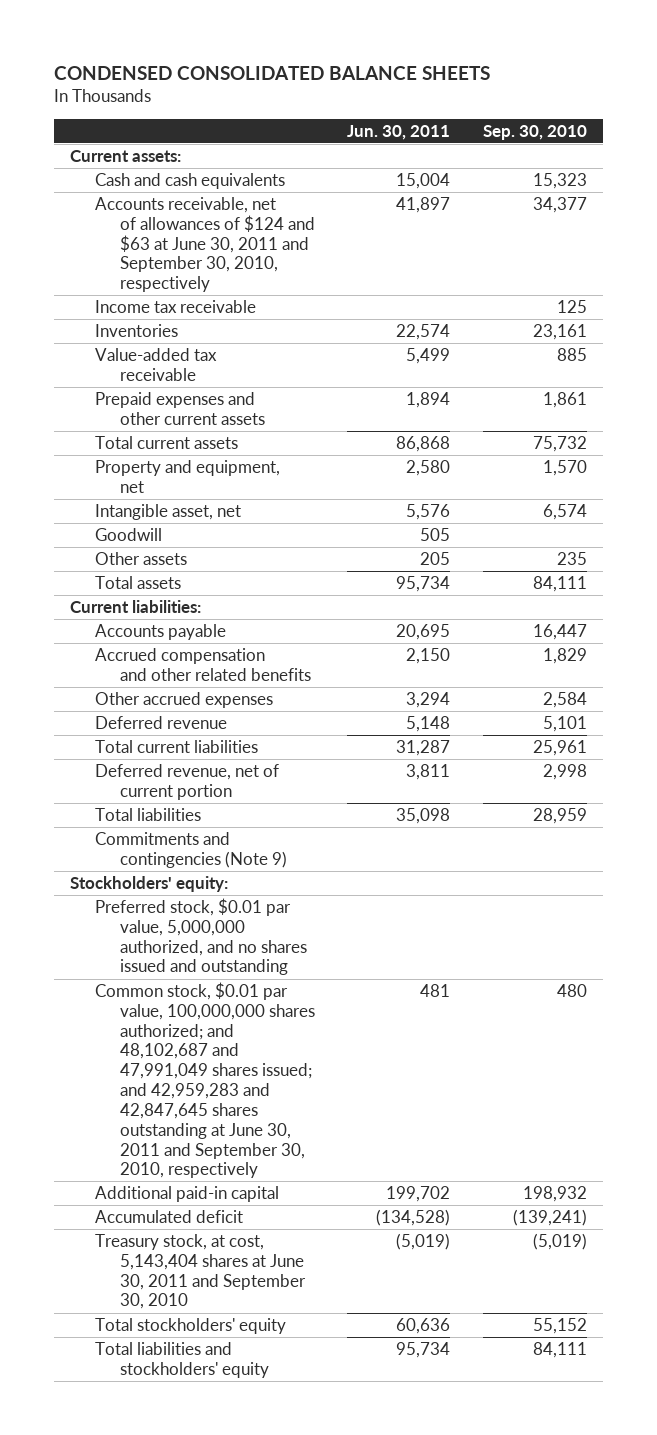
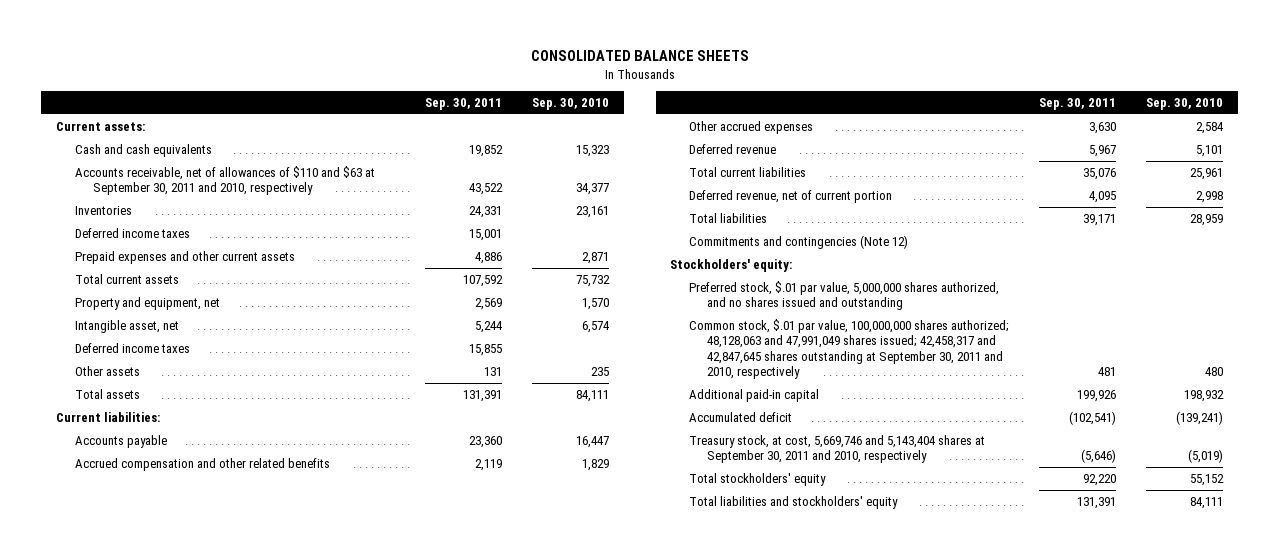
- CONDENSED CONSOLIDATED BALANCE SHEETS
+ CONSOLIDATED BALANCE SHEETS
- | Jun. 30, 2011 | Sep. 30, 2010
+ | Sep. 30, 2011 | Sep. 30, 2010
- Accounts receivable, net of allowances of $124 and $63 at June 30, 2011 and September 30, 2010, respectively | 41,897 | 34,377
- Income tax receivable | | 125
+ Accounts receivable, net of allowances of $110 and $63 at September 30, 2011 and 2010, respectively | 43,522 | 34,377
- Value-added tax receivable | 5,499 | 885
- Prepaid expenses and other current assets | 1,894 | 1,861
+ Deferred income taxes | 15,001 |
+ Prepaid expenses and other current assets | 4,886 | 2,871
- Goodwill | 505 |
+ Deferred income taxes | 15,855 |
- Commitments and contingencies (Note 9)
+ Commitments and contingencies (Note 12)
- Preferred stock, $0.01 par value, 5,000,000 authorized, and no shares issued and outstanding
- Common stock, $0.01 par value, 100,000,000 shares authorized; and 48,102,687 and 47,991,049 shares issued; and 42,959,283 and 42,847,645 shares outstanding at June 30, 2011 and September 30, 2010, respectively | 481 | 480
+ Preferred stock, $.01 par value, 5,000,000 shares authorized, and no shares issued and outstanding
+ Common stock, $.01 par value, 100,000,000 shares authorized; 48,128,063 and 47,991,049 shares issued; 42,458,317 and 42,847,645 shares outstanding at September 30, 2011 and 2010, respectively | 481 | 480
- Treasury stock, at cost, 5,143,404 shares at June 30, 2011 and September 30, 2010 | (5,019) | (5,019)
+ Treasury stock, at cost, 5,669,746 and 5,143,404 shares at September 30, 2011 and 2010, respectively | (5,646) | (5,019)

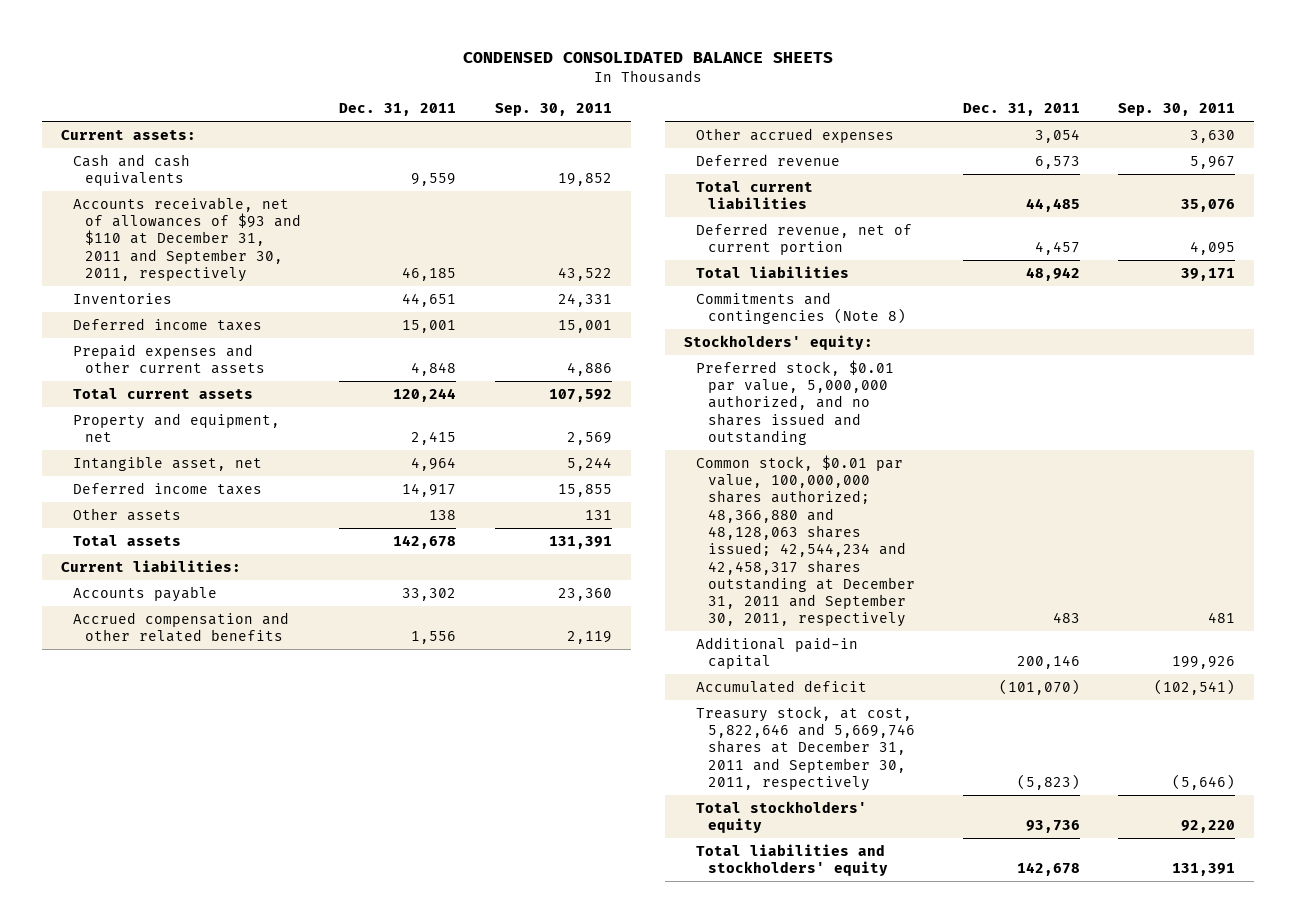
- CONSOLIDATED BALANCE SHEETS
+ CONDENSED CONSOLIDATED BALANCE SHEETS
- | Sep. 30, 2011 | Sep. 30, 2010
+ | Dec. 31, 2011 | Sep. 30, 2011
- Accounts receivable, net of allowances of $110 and $63 at September 30, 2011 and 2010, respectively | 43,522 | 34,377
+ Accounts receivable, net of allowances of $93 and $110 at December 31, 2011 and September 30, 2011, respectively | 46,185 | 43,522
- Commitments and contingencies (Note 12)
+ Commitments and contingencies (Note 8)
- Preferred stock, $.01 par value, 5,000,000 shares authorized, and no shares issued and outstanding
- Common stock, $.01 par value, 100,000,000 shares authorized; 48,128,063 and 47,991,049 shares issued; 42,458,317 and 42,847,645 shares outstanding at September 30, 2011 and 2010, respectively | 481 | 480
+ Preferred stock, $0.01 par value, 5,000,000 authorized, and no shares issued and outstanding
+ Common stock, $0.01 par value, 100,000,000 shares authorized; 48,366,880 and 48,128,063 shares issued; 42,544,234 and 42,458,317 shares outstanding at December 31, 2011 and September 30, 2011, respectively | 483 | 481
- Treasury stock, at cost, 5,669,746 and 5,143,404 shares at September 30, 2011 and 2010, respectively | (5,646) | (5,019)
+ Treasury stock, at cost, 5,822,646 and 5,669,746 shares at December 31, 2011 and September 30, 2011, respectively | (5,823) | (5,646)

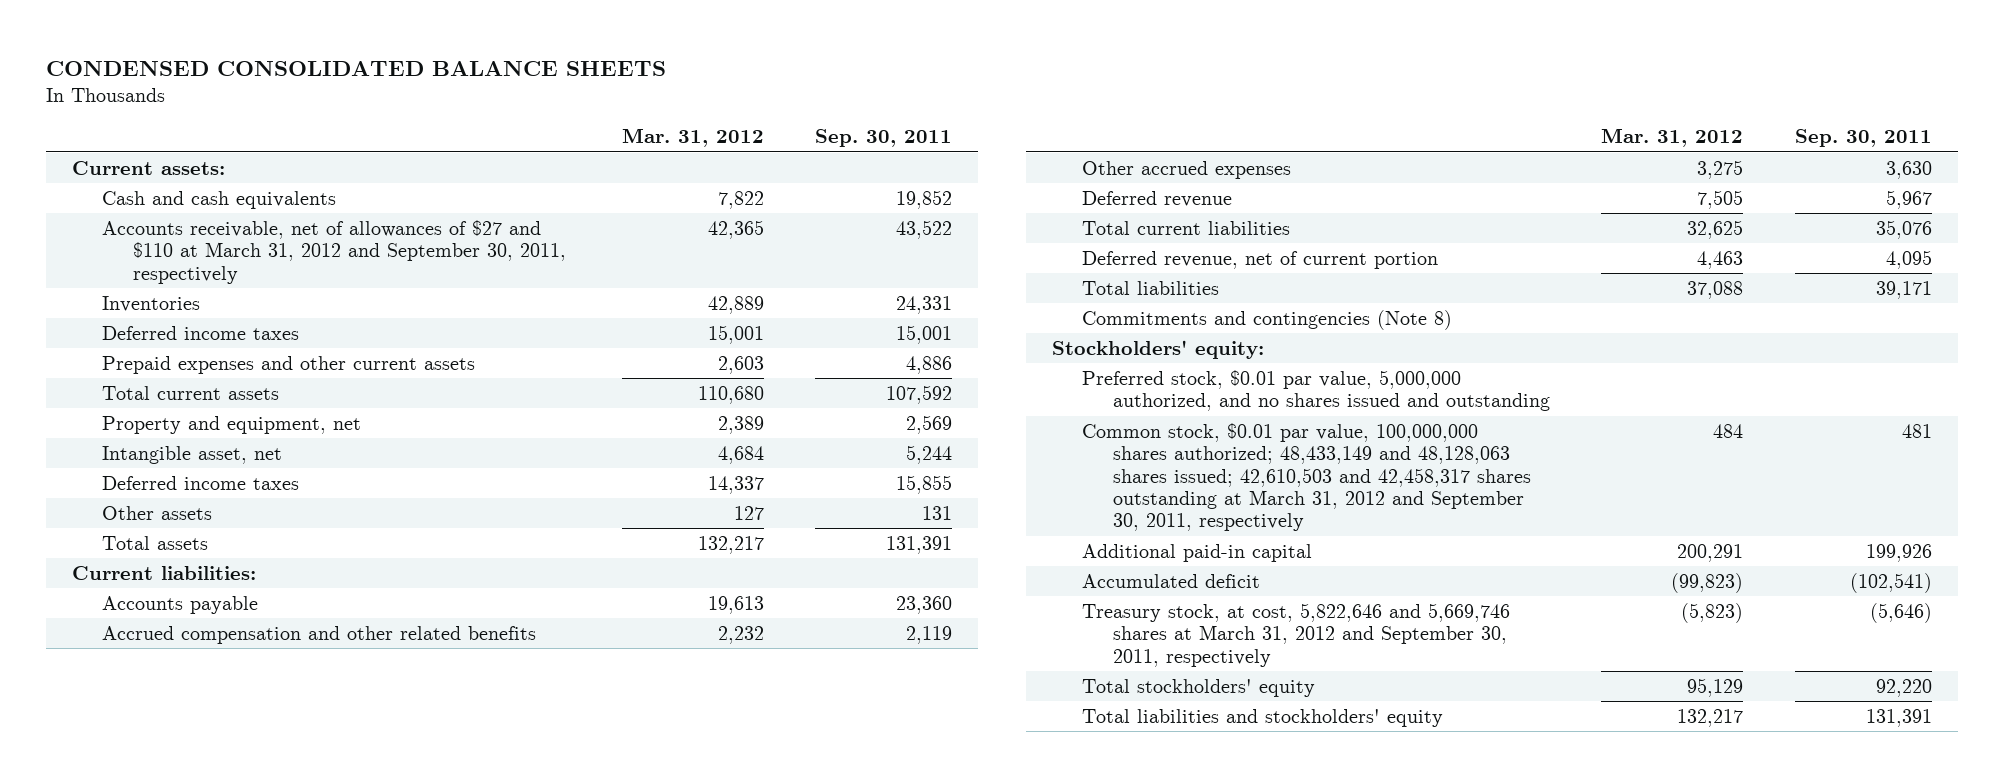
- | Dec. 31, 2011 | Sep. 30, 2011
+ | Mar. 31, 2012 | Sep. 30, 2011
- Accounts receivable, net of allowances of $93 and $110 at December 31, 2011 and September 30, 2011, respectively | 46,185 | 43,522
+ Accounts receivable, net of allowances of $27 and $110 at March 31, 2012 and September 30, 2011, respectively | 42,365 | 43,522
- Common stock, $0.01 par value, 100,000,000 shares authorized; 48,366,880 and 48,128,063 shares issued; 42,544,234 and 42,458,317 shares outstanding at December 31, 2011 and September 30, 2011, respectively | 483 | 481
+ Common stock, $0.01 par value, 100,000,000 shares authorized; 48,433,149 and 48,128,063 shares issued; 42,610,503 and 42,458,317 shares outstanding at March 31, 2012 and September 30, 2011, respectively | 484 | 481
- Treasury stock, at cost, 5,822,646 and 5,669,746 shares at December 31, 2011 and September 30, 2011, respectively | (5,823) | (5,646)
+ Treasury stock, at cost, 5,822,646 and 5,669,746 shares at March 31, 2012 and September 30, 2011, respectively | (5,823) | (5,646)

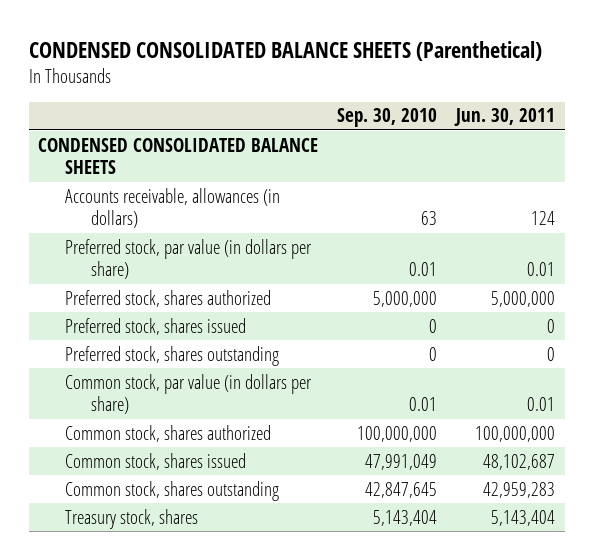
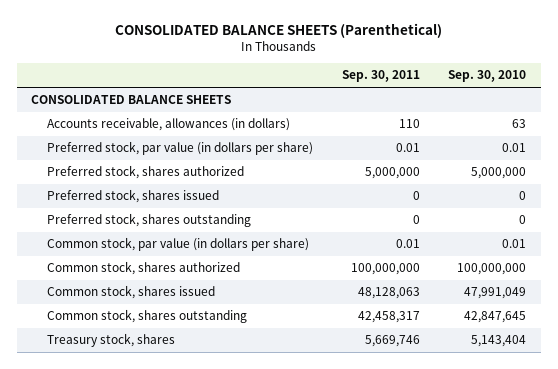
- CONDENSED CONSOLIDATED BALANCE SHEETS (Parenthetical)
+ CONSOLIDATED BALANCE SHEETS (Parenthetical)
- | Sep. 30, 2010 | Jun. 30, 2011
+ | Sep. 30, 2011 | Sep. 30, 2010
- CONDENSED CONSOLIDATED BALANCE SHEETS
+ CONSOLIDATED BALANCE SHEETS

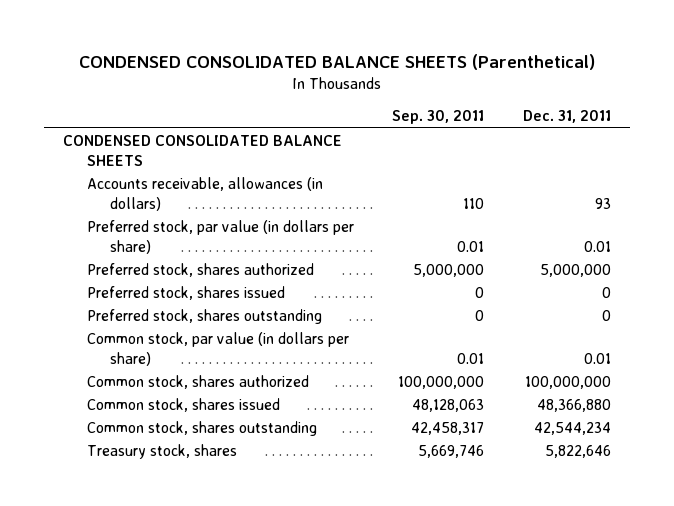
- CONSOLIDATED BALANCE SHEETS (Parenthetical)
+ CONDENSED CONSOLIDATED BALANCE SHEETS (Parenthetical)
- | Sep. 30, 2011 | Sep. 30, 2010
+ | Sep. 30, 2011 | Dec. 31, 2011
- CONSOLIDATED BALANCE SHEETS
+ CONDENSED CONSOLIDATED BALANCE SHEETS

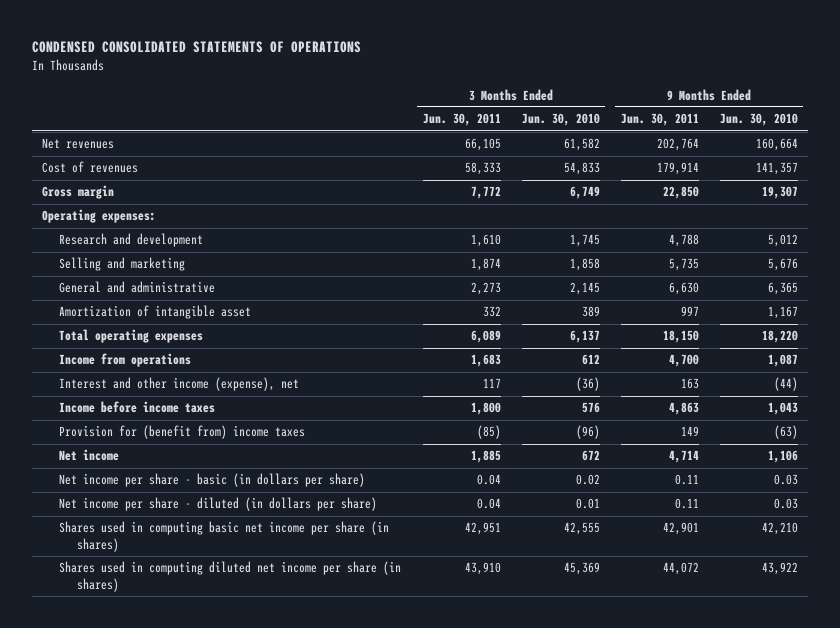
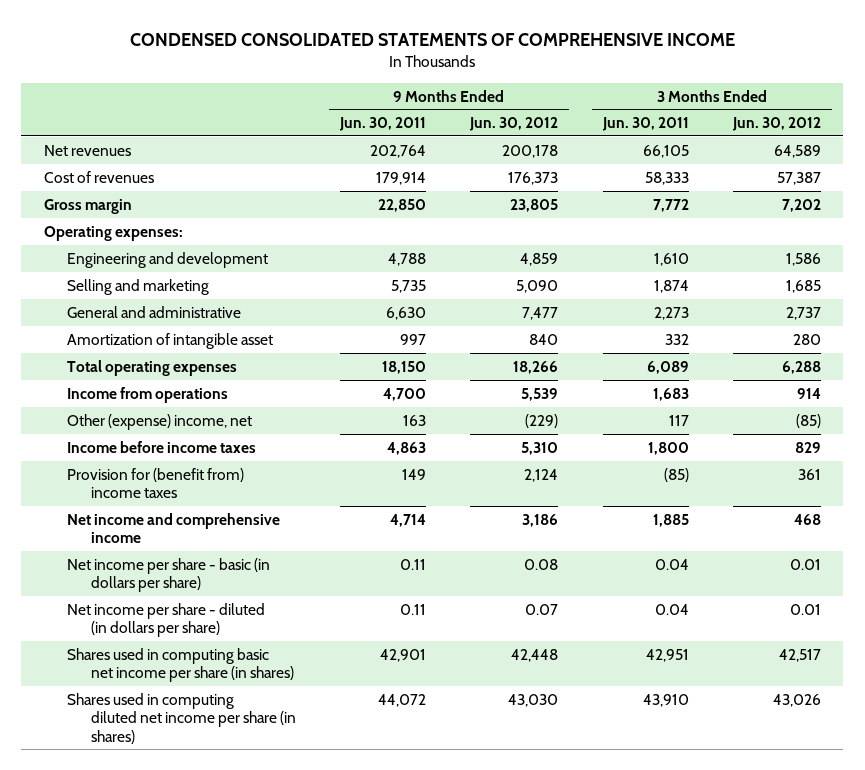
- CONDENSED CONSOLIDATED STATEMENTS OF OPERATIONS
+ CONDENSED CONSOLIDATED STATEMENTS OF COMPREHENSIVE INCOME
- | 3 Months Ended Jun. 30, 2011 | 3 Months Ended Jun. 30, 2010 | 9 Months Ended Jun. 30, 2011 | 9 Months Ended Jun. 30, 2010
+ | 9 Months Ended Jun. 30, 2011 | 9 Months Ended Jun. 30, 2012 | 3 Months Ended Jun. 30, 2011 | 3 Months Ended Jun. 30, 2012
- Research and development | 1,610 | 1,745 | 4,788 | 5,012
+ Engineering and development | 4,788 | 4,859 | 1,610 | 1,586
- Interest and other income (expense), net | 117 | (36) | 163 | (44)
+ Other (expense) income, net | 163 | (229) | 117 | (85)
- Net income | 1,885 | 672 | 4,714 | 1,106
+ Net income and comprehensive income | 4,714 | 3,186 | 1,885 | 468

